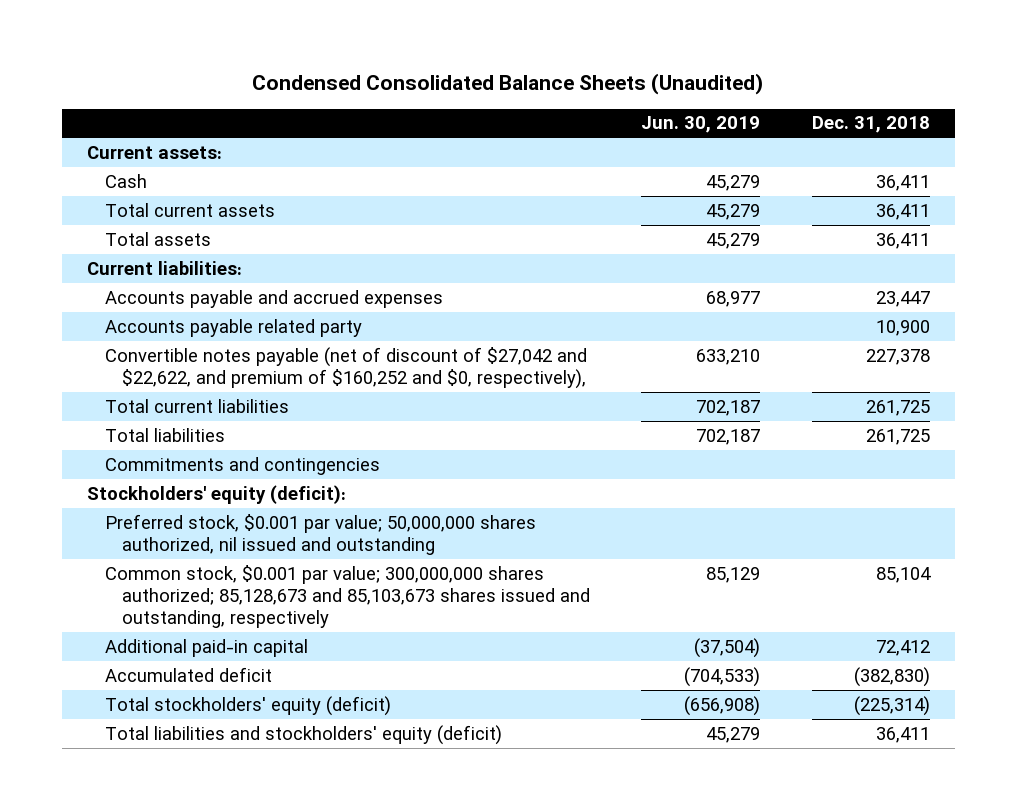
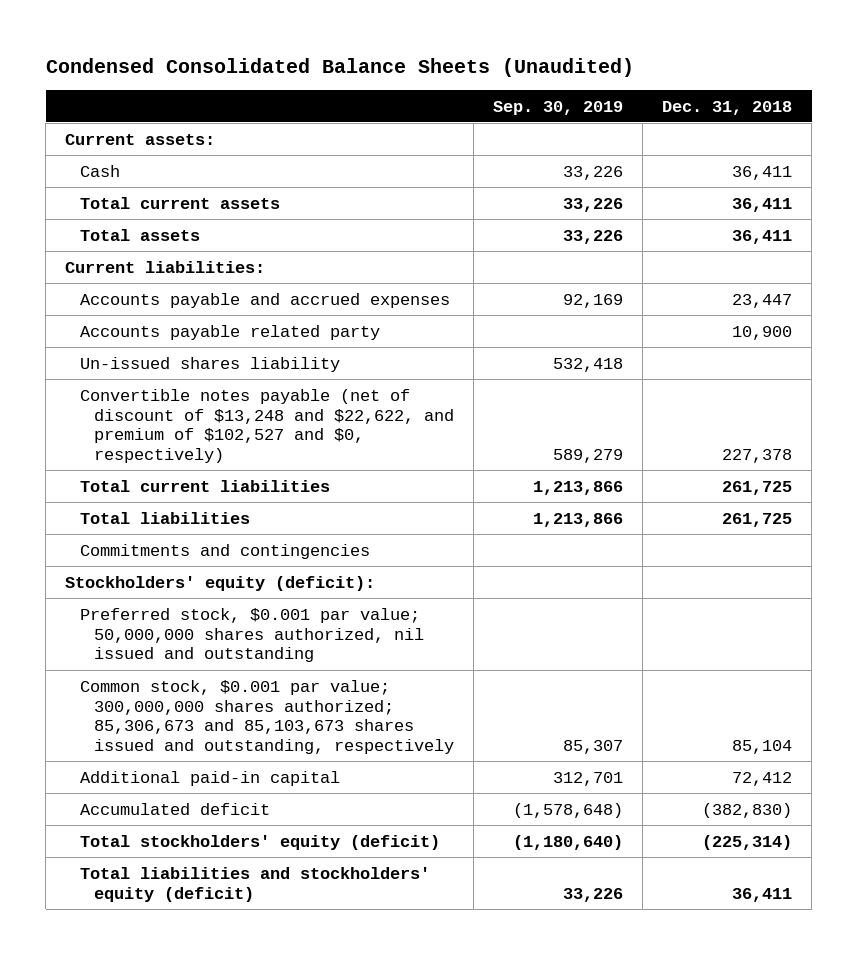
- | Jun. 30, 2019 | Dec. 31, 2018
+ | Sep. 30, 2019 | Dec. 31, 2018
- Convertible notes payable (net of discount of $27,042 and $22,622, and premium of $160,252 and $0, respectively), | 633,210 | 227,378
+ Un-issued shares liability | 532,418 |
+ Convertible notes payable (net of discount of $13,248 and $22,622, and premium of $102,527 and $0, respectively) | 589,279 | 227,378
- Common stock, $0.001 par value; 300,000,000 shares authorized; 85,128,673 and 85,103,673 shares issued and outstanding, respectively | 85,129 | 85,104
+ Common stock, $0.001 par value; 300,000,000 shares authorized; 85,306,673 and 85,103,673 shares issued and outstanding, respectively | 85,307 | 85,104

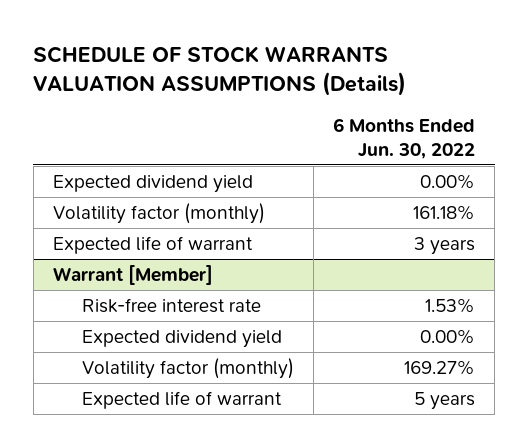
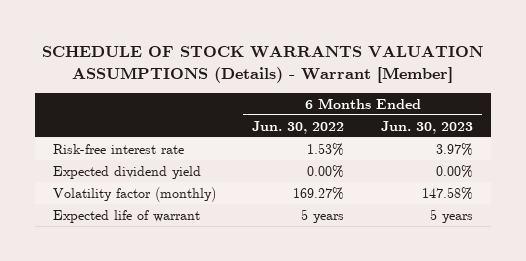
- SCHEDULE OF STOCK WARRANTS VALUATION ASSUMPTIONS (Details)
+ SCHEDULE OF STOCK WARRANTS VALUATION ASSUMPTIONS (Details) - Warrant [Member]
- | 6 Months Ended Jun. 30, 2022
+ | 6 Months Ended Jun. 30, 2022 | 6 Months Ended Jun. 30, 2023
- Expected dividend yield | 0.00%
- Volatility factor (monthly) | 161.18%
- Expected life of warrant | 3 years
- Warrant [Member]

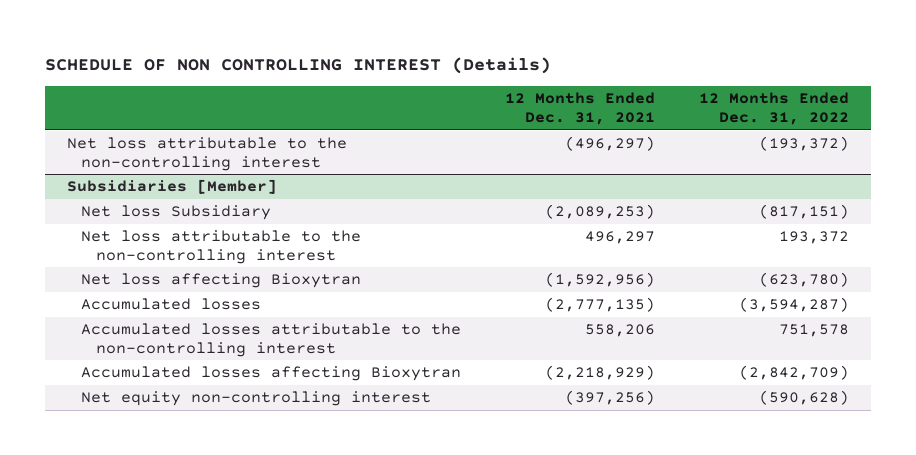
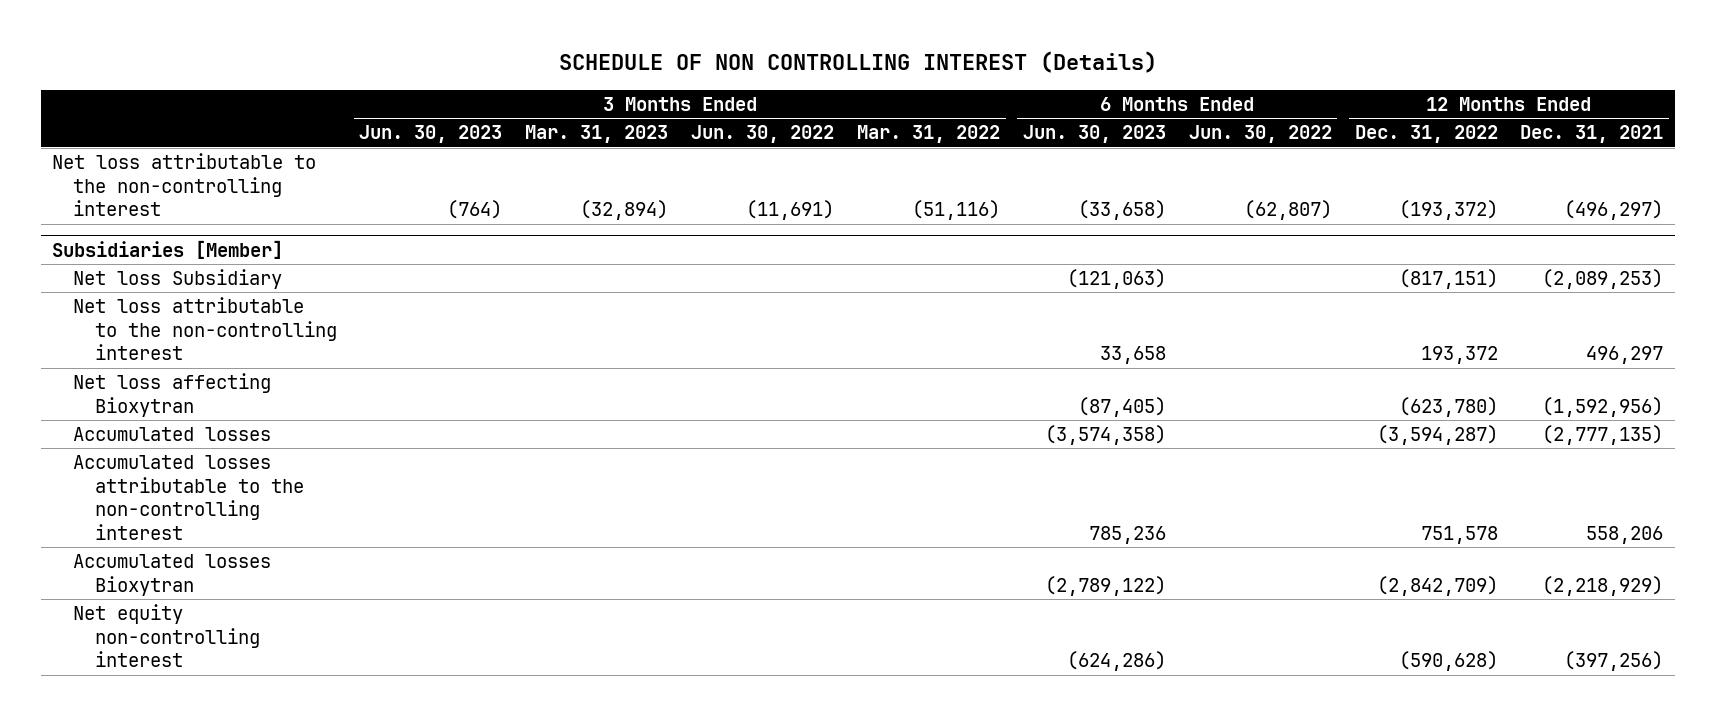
- | 12 Months Ended Dec. 31, 2021 | 12 Months Ended Dec. 31, 2022
+ | 3 Months Ended Jun. 30, 2023 | 3 Months Ended Mar. 31, 2023 | 3 Months Ended Jun. 30, 2022 | 3 Months Ended Mar. 31, 2022 | 6 Months Ended Jun. 30, 2023 | 6 Months Ended Jun. 30, 2022 | 12 Months Ended Dec. 31, 2022 | 12 Months Ended Dec. 31, 2021
@ Subsidiaries [Member]
- Accumulated losses affecting Bioxytran | (2,218,929) | (2,842,709)
+ Accumulated losses Bioxytran | | | | | (2,789,122) | | (2,842,709) | (2,218,929)

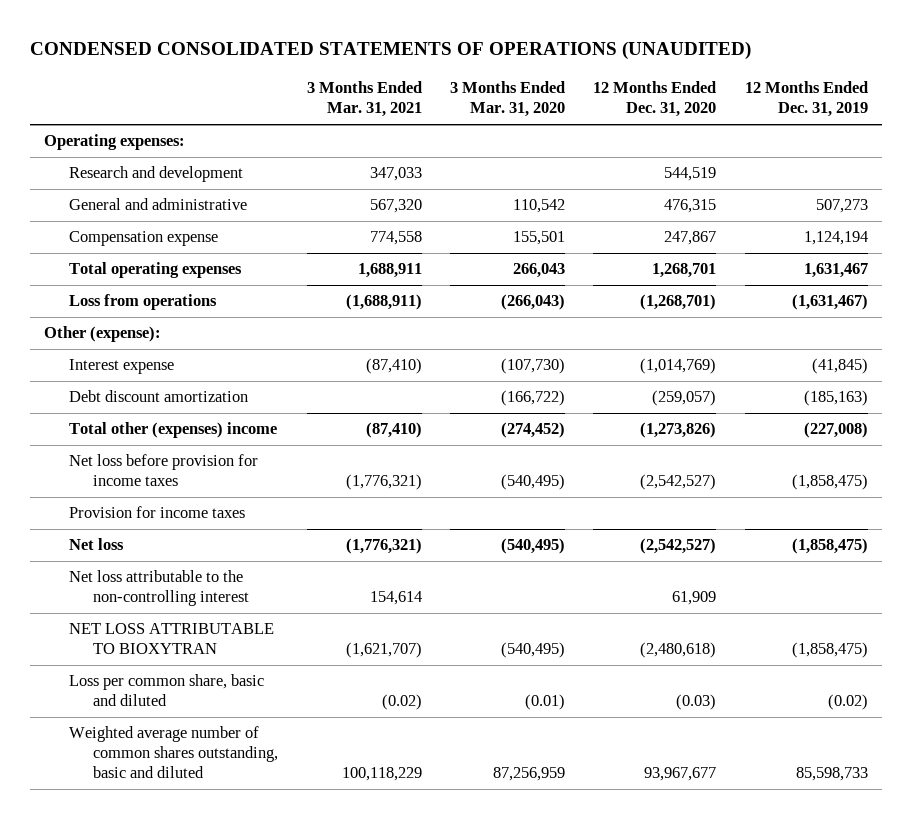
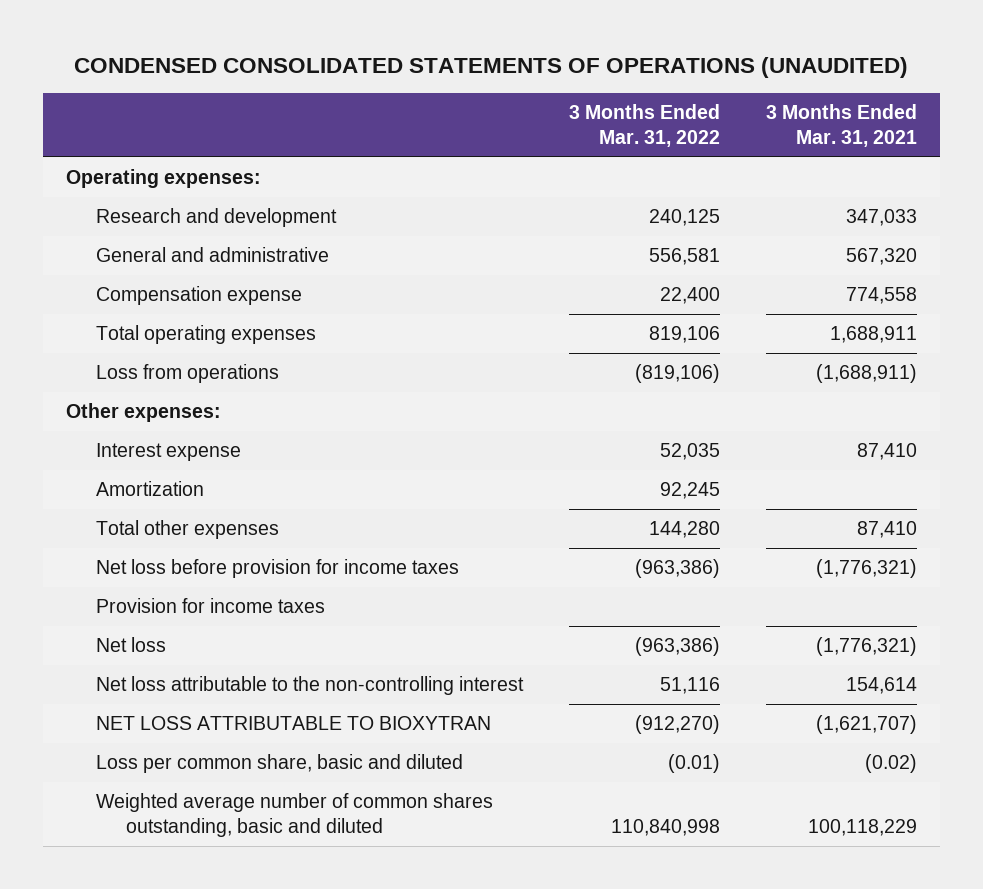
- | 3 Months Ended Mar. 31, 2021 | 3 Months Ended Mar. 31, 2020 | 12 Months Ended Dec. 31, 2020 | 12 Months Ended Dec. 31, 2019
+ | 3 Months Ended Mar. 31, 2022 | 3 Months Ended Mar. 31, 2021
- Other (expense):
- Interest expense | (87,410) | (107,730) | (1,014,769) | (41,845)
- Debt discount amortization | | (166,722) | (259,057) | (185,163)
- Total other (expenses) income | (87,410) | (274,452) | (1,273,826) | (227,008)
+ Other expenses:
+ Interest expense | 52,035 | 87,410
+ Amortization | 92,245 |
+ Total other expenses | 144,280 | 87,410

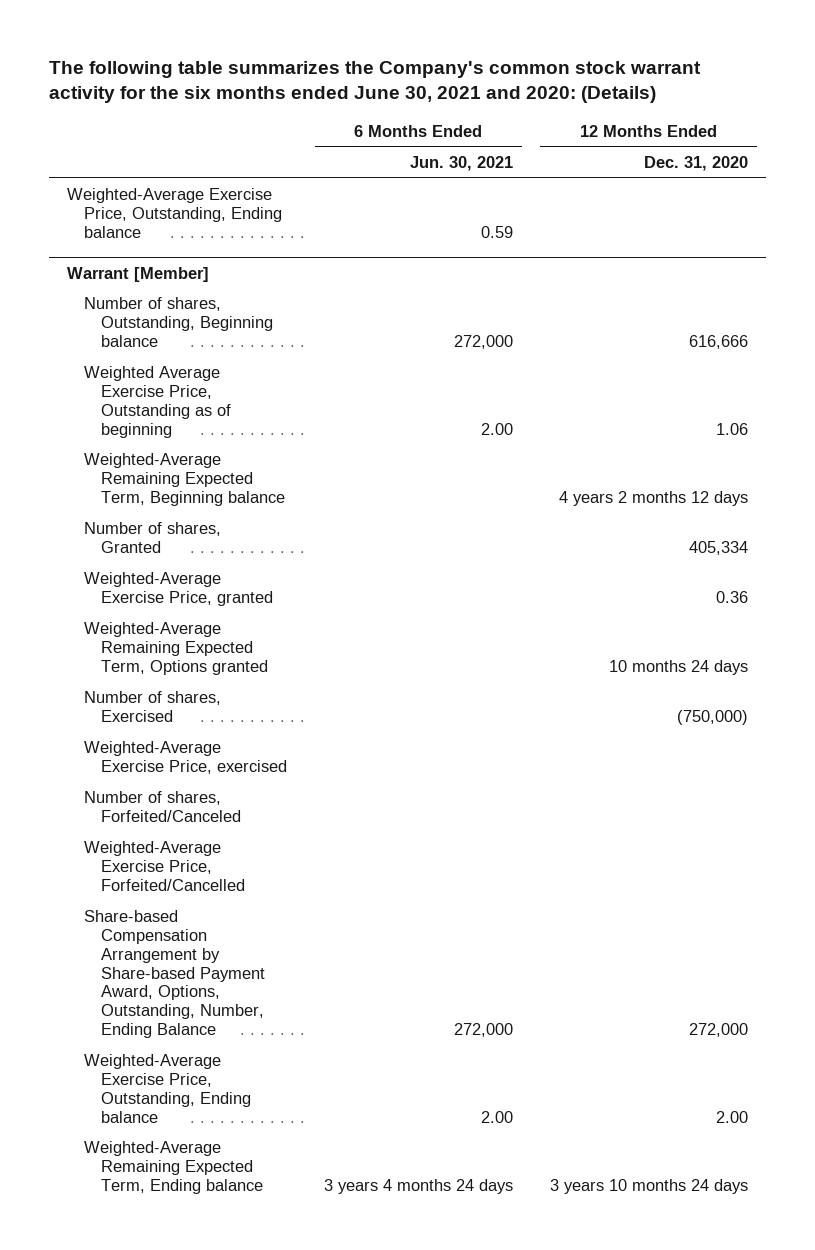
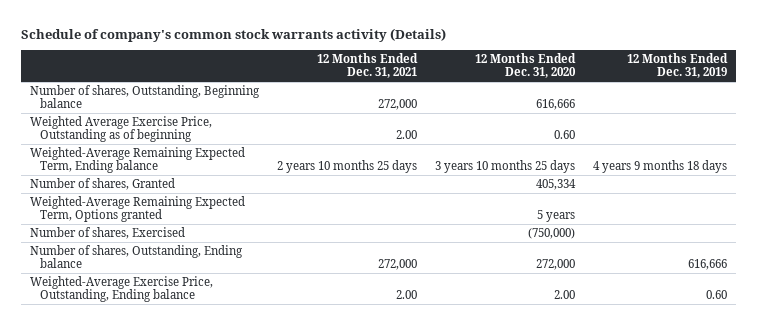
- The following table summarizes the Company's common stock warrant activity for the six months ended June 30, 2021 and 2020: (Details)
+ Schedule of company's common stock warrants activity (Details)
- | 6 Months Ended Jun. 30, 2021 | 12 Months Ended Dec. 31, 2020
+ | 12 Months Ended Dec. 31, 2021 | 12 Months Ended Dec. 31, 2020 | 12 Months Ended Dec. 31, 2019
- Weighted-Average Exercise Price, Outstanding, Ending balance | 0.59 |
- Warrant [Member]
- Weighted Average Exercise Price, Outstanding as of beginning | 2.00 | 1.06
- Weighted-Average Remaining Expected Term, Beginning balance | | 4 years 2 months 12 days
+ Weighted Average Exercise Price, Outstanding as of beginning | 2.00 | 0.60 |
+ Weighted-Average Remaining Expected Term, Ending balance | 2 years 10 months 25 days | 3 years 10 months 25 days | 4 years 9 months 18 days
- Weighted-Average Exercise Price, granted | | 0.36
- Weighted-Average Remaining Expected Term, Options granted | | 10 months 24 days
+ Weighted-Average Remaining Expected Term, Options granted | | 5 years |
- Weighted-Average Exercise Price, exercised
- Number of shares, Forfeited/Canceled
- Weighted-Average Exercise Price, Forfeited/Cancelled
- Share-based Compensation Arrangement by Share-based Payment Award, Options, Outstanding, Number, Ending Balance | 272,000 | 272,000
+ Number of shares, Outstanding, Ending balance | 272,000 | 272,000 | 616,666
- Weighted-Average Remaining Expected Term, Ending balance | 3 years 4 months 24 days | 3 years 10 months 24 days

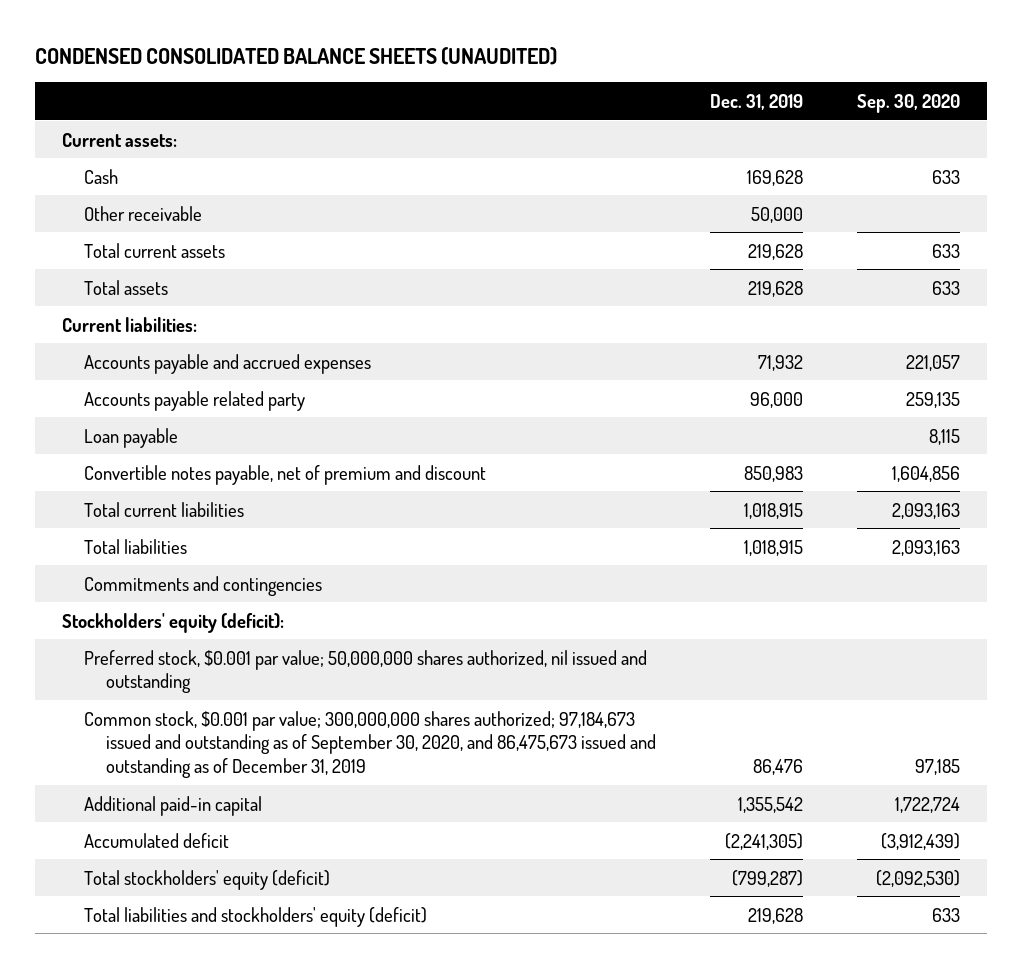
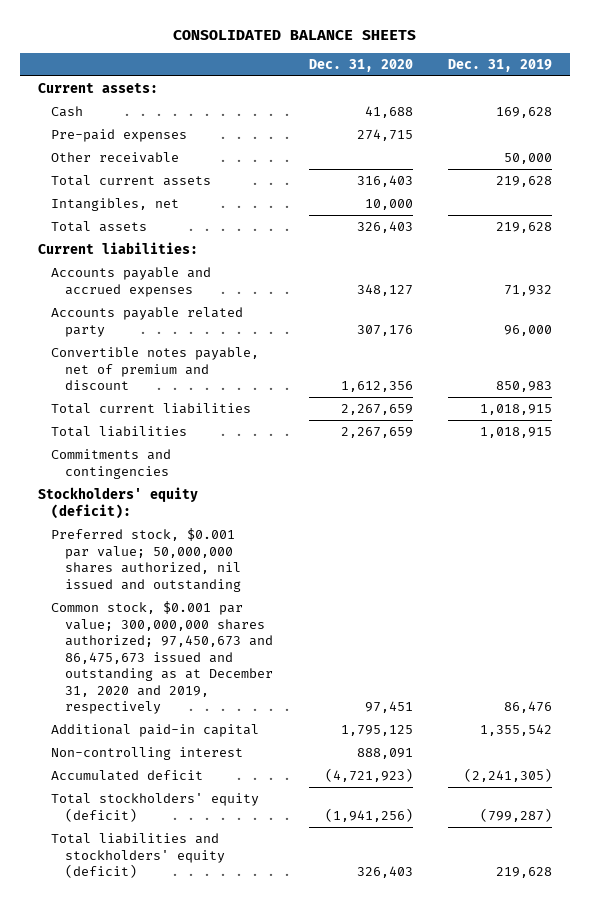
- CONDENSED CONSOLIDATED BALANCE SHEETS (UNAUDITED)
+ CONSOLIDATED BALANCE SHEETS
- | Dec. 31, 2019 | Sep. 30, 2020
+ | Dec. 31, 2020 | Dec. 31, 2019
+ Pre-paid expenses | 274,715 |
+ Intangibles, net | 10,000 |
- Loan payable | | 8,115
- Common stock, $0.001 par value; 300,000,000 shares authorized; 97,184,673 issued and outstanding as of September 30, 2020, and 86,475,673 issued and outstanding as of December 31, 2019 | 86,476 | 97,185
+ Common stock, $0.001 par value; 300,000,000 shares authorized; 97,450,673 and 86,475,673 issued and outstanding as at December 31, 2020 and 2019, respectively | 97,451 | 86,476
+ Non-controlling interest | 888,091 |

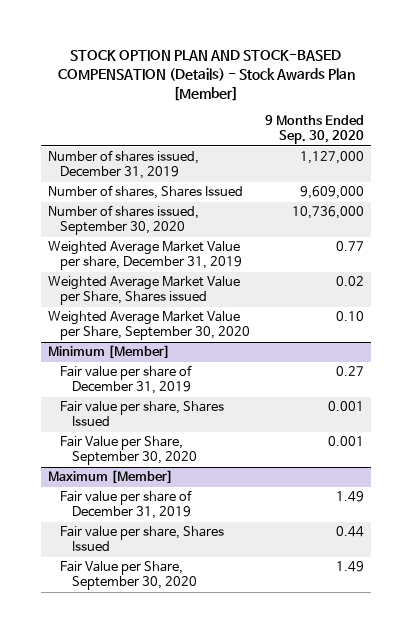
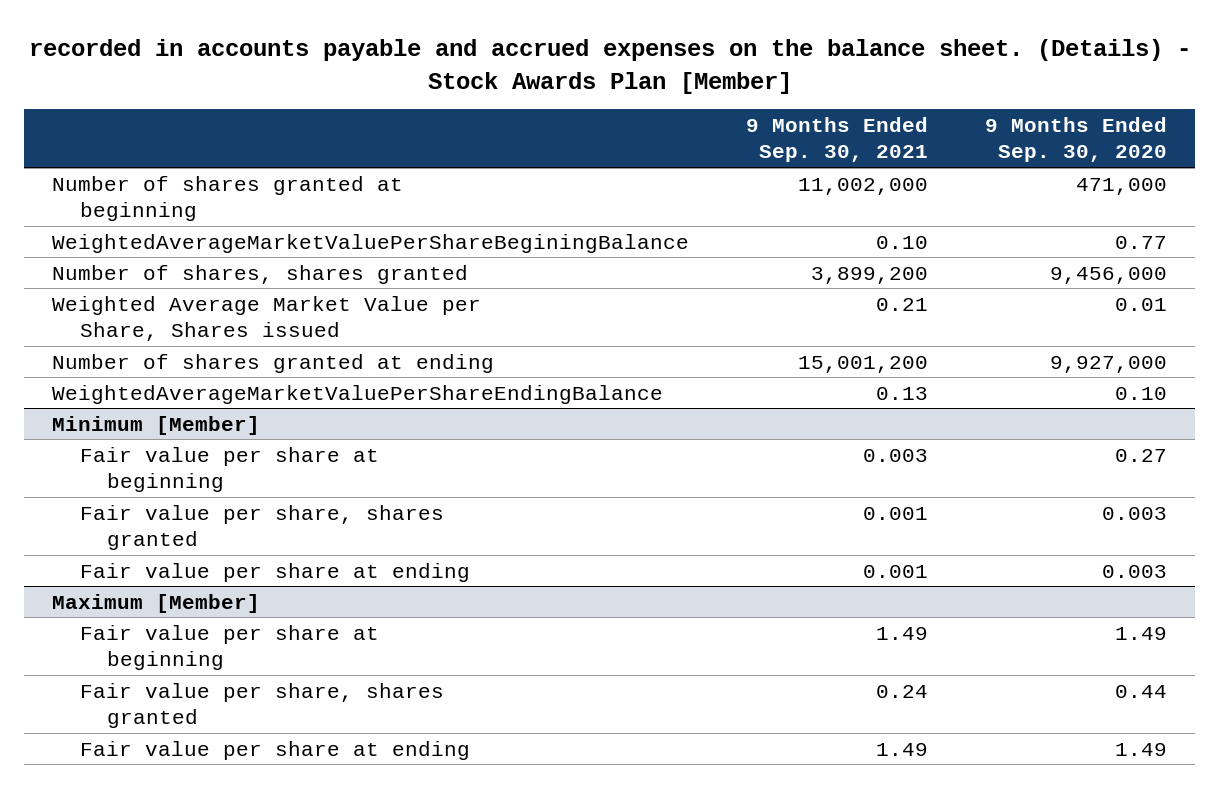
- STOCK OPTION PLAN AND STOCK-BASED COMPENSATION (Details) - Stock Awards Plan [Member]
+ recorded in accounts payable and accrued expenses on the balance sheet. (Details) - Stock Awards Plan [Member]
- | 9 Months Ended Sep. 30, 2020
+ | 9 Months Ended Sep. 30, 2021 | 9 Months Ended Sep. 30, 2020
- Number of shares issued, December 31, 2019 | 1,127,000
- Number of shares, Shares Issued | 9,609,000
- Number of shares issued, September 30, 2020 | 10,736,000
- Weighted Average Market Value per share, December 31, 2019 | 0.77
- Weighted Average Market Value per Share, Shares issued | 0.02
- Weighted Average Market Value per Share, September 30, 2020 | 0.10
+ Number of shares granted at beginning | 11,002,000 | 471,000
+ WeightedAverageMarketValuePerShareBeginingBalance | 0.10 | 0.77
+ Number of shares, shares granted | 3,899,200 | 9,456,000
+ Weighted Average Market Value per Share, Shares issued | 0.21 | 0.01
+ Number of shares granted at ending | 15,001,200 | 9,927,000
+ WeightedAverageMarketValuePerShareEndingBalance | 0.13 | 0.10
@ Minimum [Member]
- Fair value per share of December 31, 2019 | 0.27
- Fair value per share, Shares Issued | 0.001
- Fair Value per Share, September 30, 2020 | 0.001
+ Fair value per share at beginning | 0.003 | 0.27
+ Fair value per share, shares granted | 0.001 | 0.003
+ Fair value per share at ending | 0.001 | 0.003
@ Maximum [Member]
- Fair value per share of December 31, 2019 | 1.49
- Fair value per share, Shares Issued | 0.44
- Fair Value per Share, September 30, 2020 | 1.49
+ Fair value per share at beginning | 1.49 | 1.49
+ Fair value per share, shares granted | 0.24 | 0.44
+ Fair value per share at ending | 1.49 | 1.49

